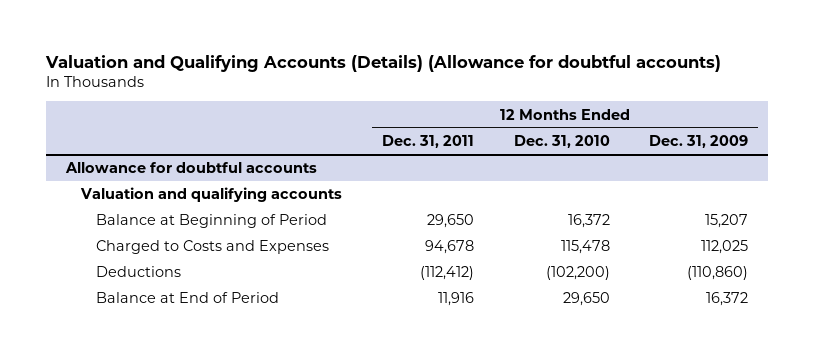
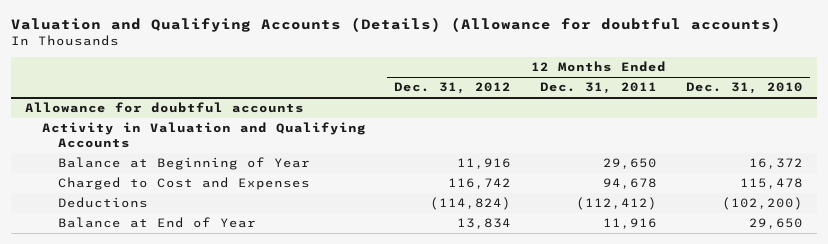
- | 12 Months Ended Dec. 31, 2011 | 12 Months Ended Dec. 31, 2010 | 12 Months Ended Dec. 31, 2009
+ | 12 Months Ended Dec. 31, 2012 | 12 Months Ended Dec. 31, 2011 | 12 Months Ended Dec. 31, 2010
@ Allowance for doubtful accounts
- Valuation and qualifying accounts
- Balance at Beginning of Period | 29,650 | 16,372 | 15,207
- Charged to Costs and Expenses | 94,678 | 115,478 | 112,025
+ Activity in Valuation and Qualifying Accounts
+ Balance at Beginning of Year | 11,916 | 29,650 | 16,372
+ Charged to Cost and Expenses | 116,742 | 94,678 | 115,478
- Balance at End of Period | 11,916 | 29,650 | 16,372
+ Balance at End of Year | 13,834 | 11,916 | 29,650

